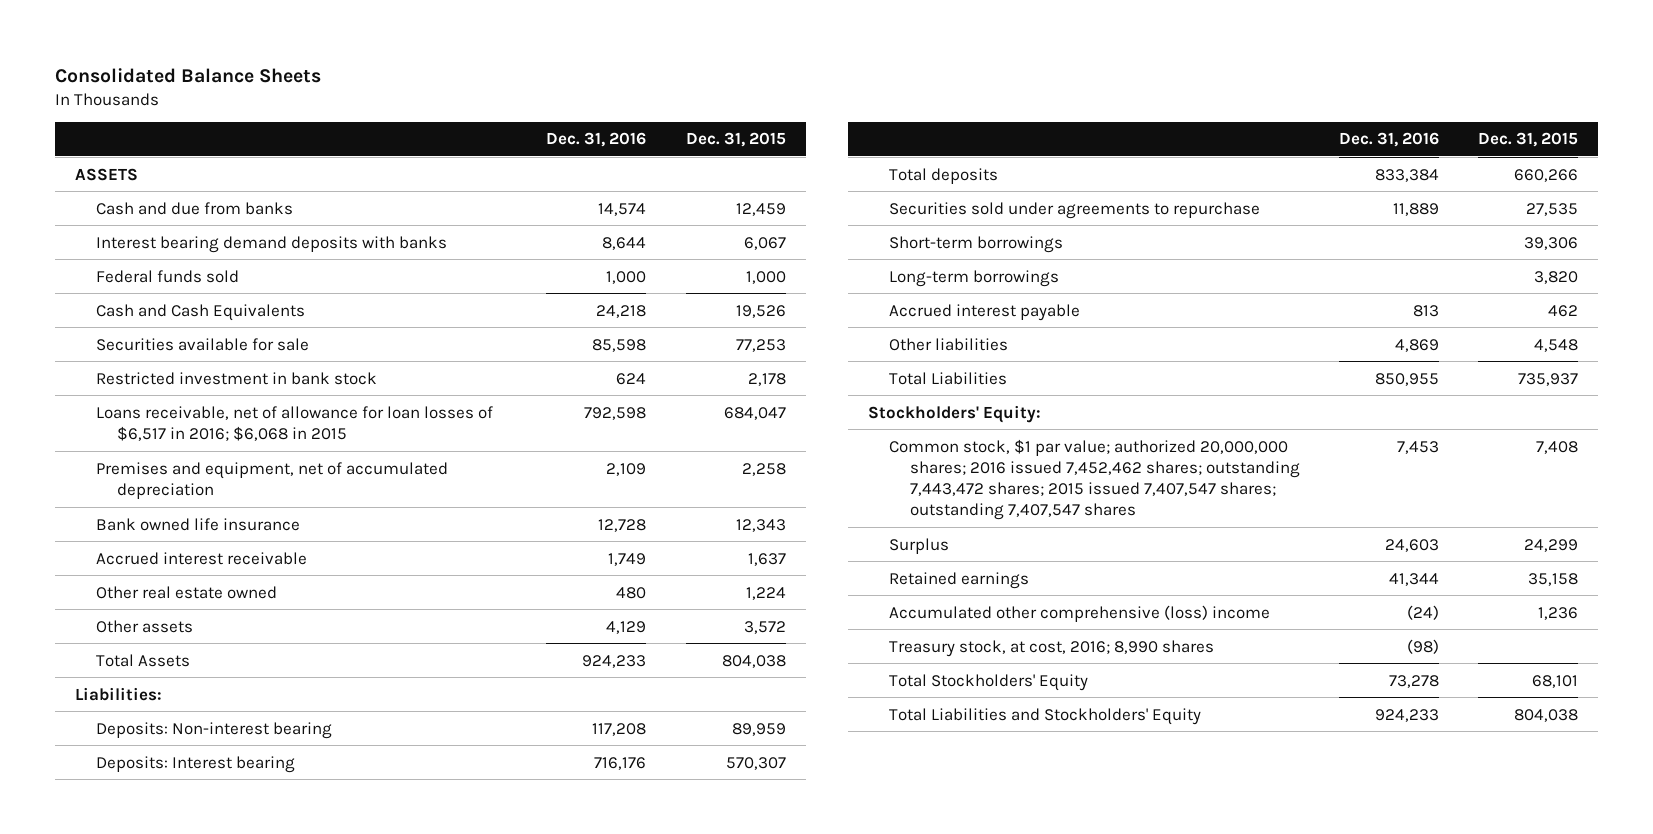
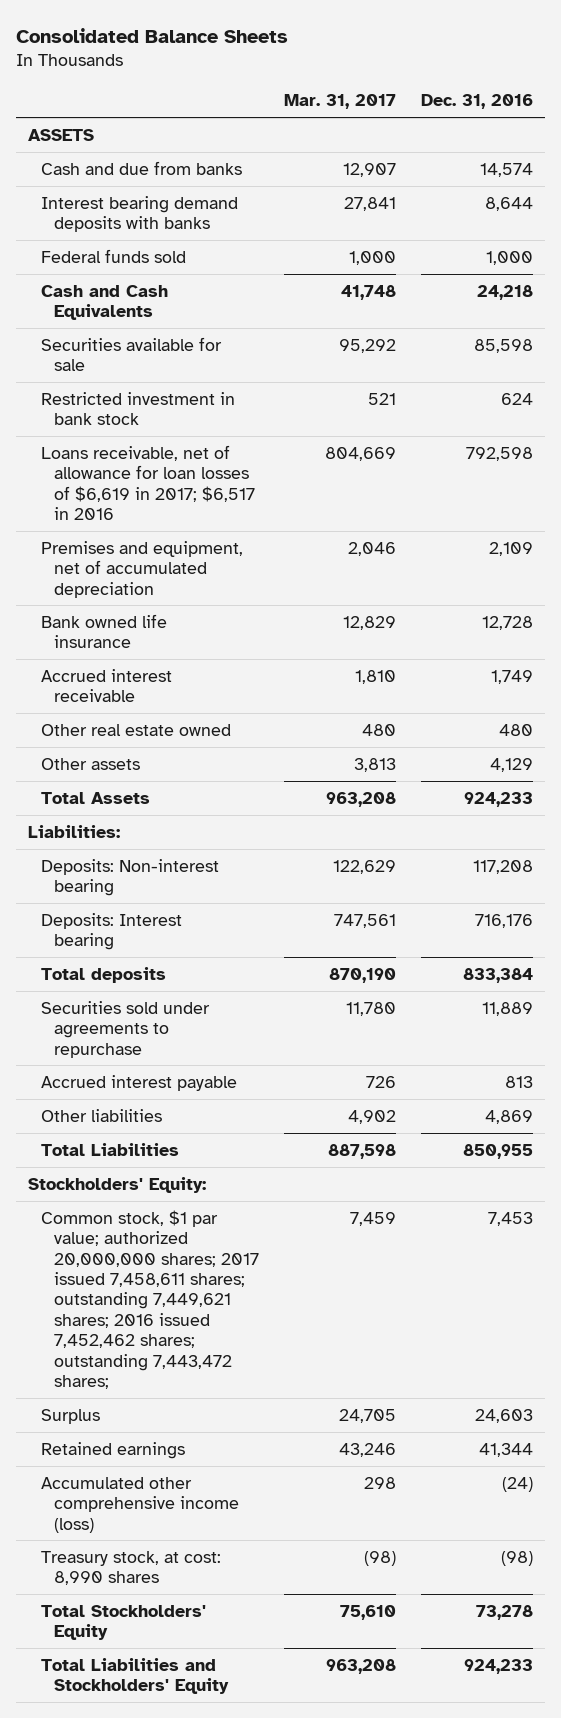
- | Dec. 31, 2016 | Dec. 31, 2015
+ | Mar. 31, 2017 | Dec. 31, 2016
- Loans receivable, net of allowance for loan losses of $6,517 in 2016; $6,068 in 2015 | 792,598 | 684,047
+ Loans receivable, net of allowance for loan losses of $6,619 in 2017; $6,517 in 2016 | 804,669 | 792,598
- Short-term borrowings | | 39,306
- Long-term borrowings | | 3,820
- Common stock, $1 par value; authorized 20,000,000 shares; 2016 issued 7,452,462 shares; outstanding 7,443,472 shares; 2015 issued 7,407,547 shares; outstanding 7,407,547 shares | 7,453 | 7,408
+ Common stock, $1 par value; authorized 20,000,000 shares; 2017 issued 7,458,611 shares; outstanding 7,449,621 shares; 2016 issued 7,452,462 shares; outstanding 7,443,472 shares; | 7,459 | 7,453
- Accumulated other comprehensive (loss) income | (24) | 1,236
- Treasury stock, at cost, 2016; 8,990 shares | (98) |
+ Accumulated other comprehensive income (loss) | 298 | (24)
+ Treasury stock, at cost: 8,990 shares | (98) | (98)

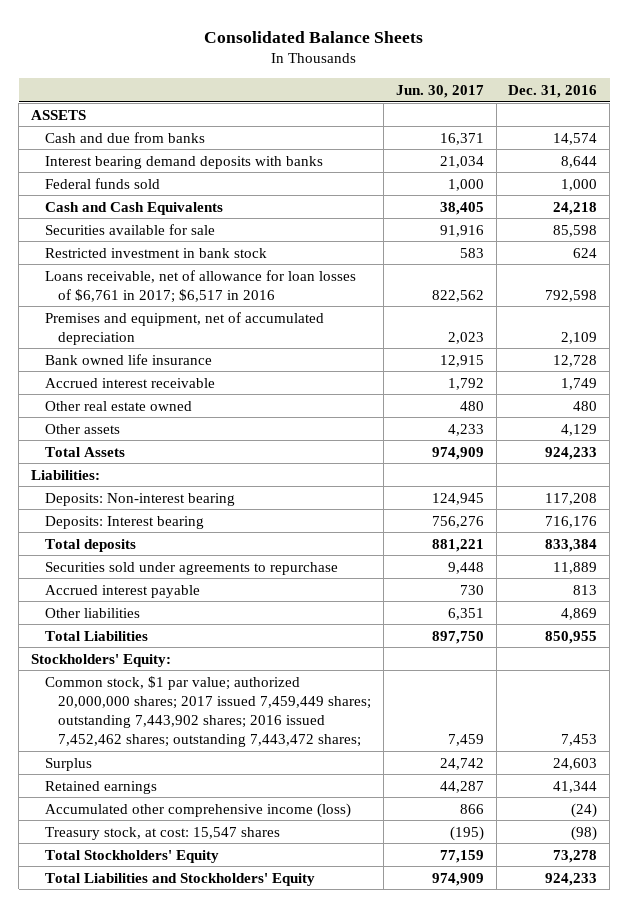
- | Mar. 31, 2017 | Dec. 31, 2016
+ | Jun. 30, 2017 | Dec. 31, 2016
- Loans receivable, net of allowance for loan losses of $6,619 in 2017; $6,517 in 2016 | 804,669 | 792,598
+ Loans receivable, net of allowance for loan losses of $6,761 in 2017; $6,517 in 2016 | 822,562 | 792,598
- Common stock, $1 par value; authorized 20,000,000 shares; 2017 issued 7,458,611 shares; outstanding 7,449,621 shares; 2016 issued 7,452,462 shares; outstanding 7,443,472 shares; | 7,459 | 7,453
+ Common stock, $1 par value; authorized 20,000,000 shares; 2017 issued 7,459,449 shares; outstanding 7,443,902 shares; 2016 issued 7,452,462 shares; outstanding 7,443,472 shares; | 7,459 | 7,453
- Treasury stock, at cost: 8,990 shares | (98) | (98)
+ Treasury stock, at cost: 15,547 shares | (195) | (98)

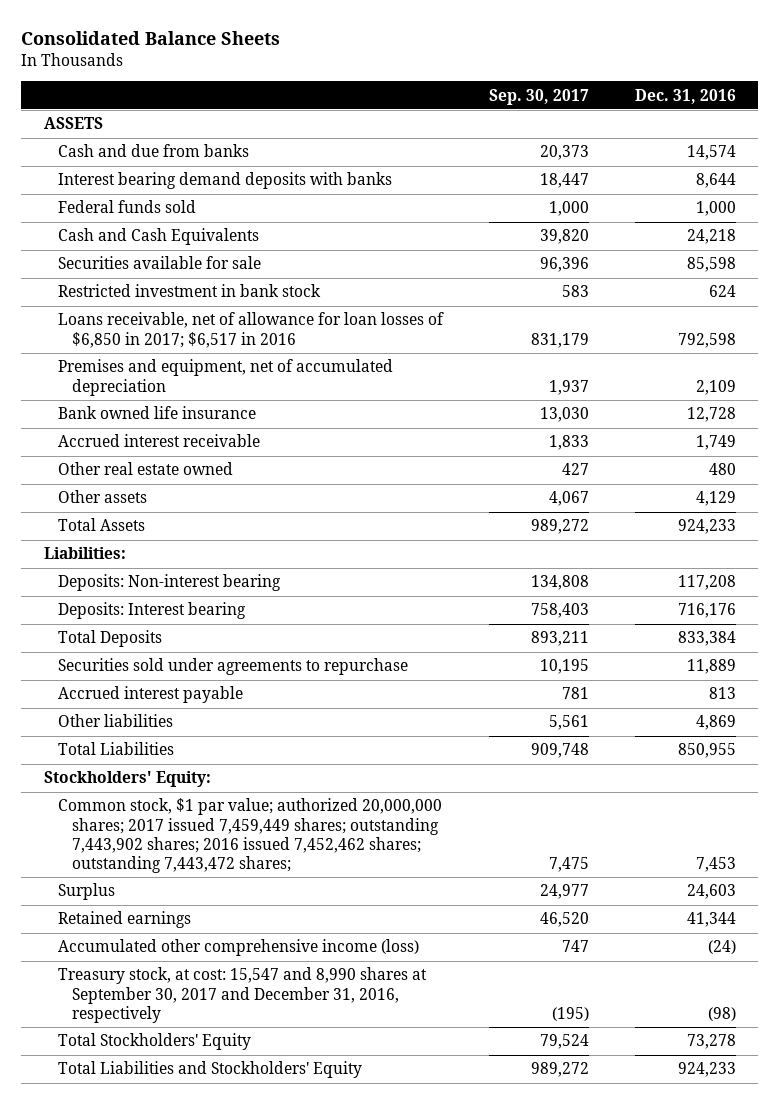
- | Jun. 30, 2017 | Dec. 31, 2016
+ | Sep. 30, 2017 | Dec. 31, 2016
- Loans receivable, net of allowance for loan losses of $6,761 in 2017; $6,517 in 2016 | 822,562 | 792,598
+ Loans receivable, net of allowance for loan losses of $6,850 in 2017; $6,517 in 2016 | 831,179 | 792,598
- Total deposits | 881,221 | 833,384
+ Total Deposits | 893,211 | 833,384
- Treasury stock, at cost: 15,547 shares | (195) | (98)
+ Treasury stock, at cost: 15,547 and 8,990 shares at September 30, 2017 and December 31, 2016, respectively | (195) | (98)

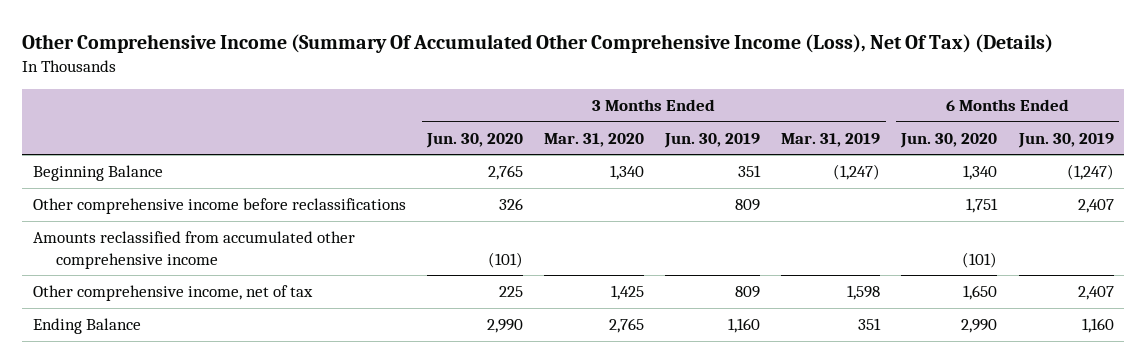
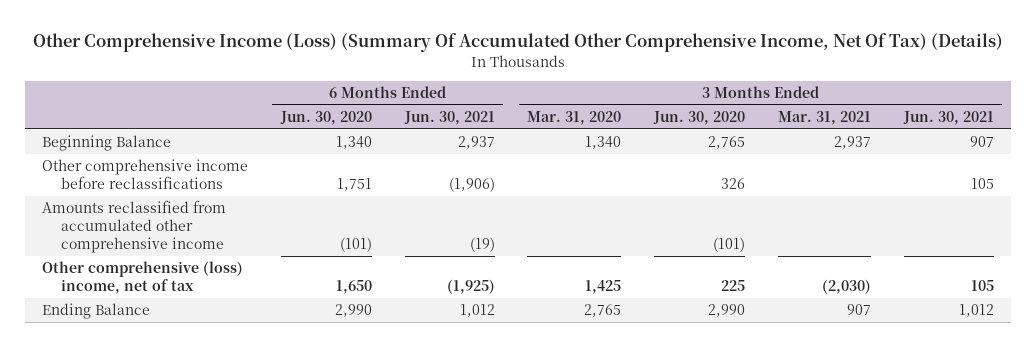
- Other Comprehensive Income (Summary Of Accumulated Other Comprehensive Income (Loss), Net Of Tax) (Details)
+ Other Comprehensive Income (Loss) (Summary Of Accumulated Other Comprehensive Income, Net Of Tax) (Details)
- | 3 Months Ended Jun. 30, 2020 | 3 Months Ended Mar. 31, 2020 | 3 Months Ended Jun. 30, 2019 | 3 Months Ended Mar. 31, 2019 | 6 Months Ended Jun. 30, 2020 | 6 Months Ended Jun. 30, 2019
+ | 6 Months Ended Jun. 30, 2020 | 6 Months Ended Jun. 30, 2021 | 3 Months Ended Mar. 31, 2020 | 3 Months Ended Jun. 30, 2020 | 3 Months Ended Mar. 31, 2021 | 3 Months Ended Jun. 30, 2021
- Other comprehensive income, net of tax | 225 | 1,425 | 809 | 1,598 | 1,650 | 2,407
+ Other comprehensive (loss) income, net of tax | 1,650 | (1,925) | 1,425 | 225 | (2,030) | 105

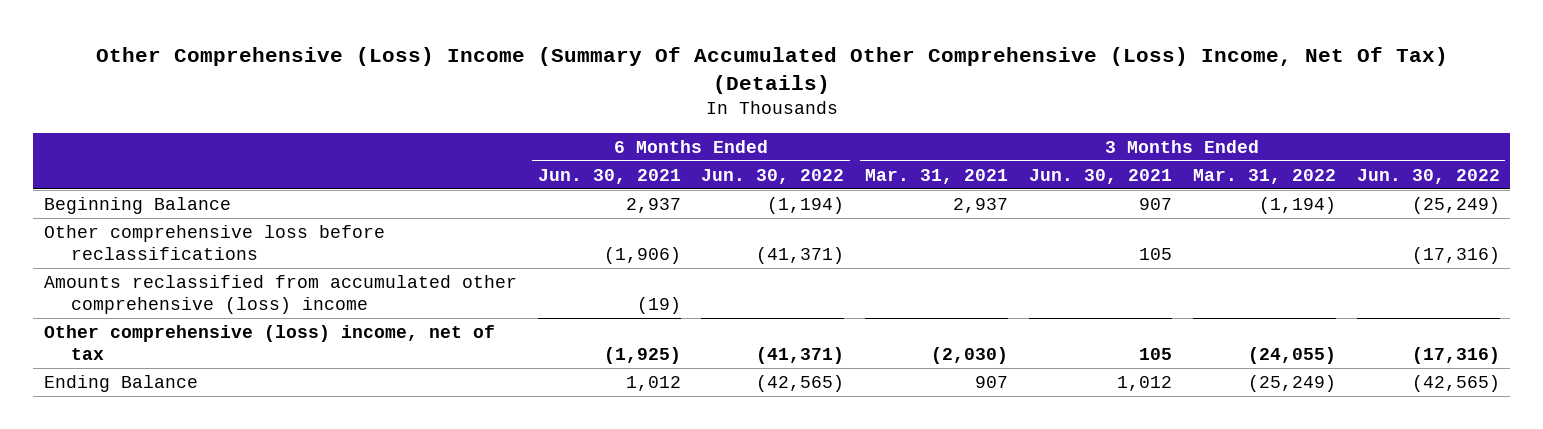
- Other Comprehensive Income (Loss) (Summary Of Accumulated Other Comprehensive Income, Net Of Tax) (Details)
+ Other Comprehensive (Loss) Income (Summary Of Accumulated Other Comprehensive (Loss) Income, Net Of Tax) (Details)
- | 6 Months Ended Jun. 30, 2020 | 6 Months Ended Jun. 30, 2021 | 3 Months Ended Mar. 31, 2020 | 3 Months Ended Jun. 30, 2020 | 3 Months Ended Mar. 31, 2021 | 3 Months Ended Jun. 30, 2021
+ | 6 Months Ended Jun. 30, 2021 | 6 Months Ended Jun. 30, 2022 | 3 Months Ended Mar. 31, 2021 | 3 Months Ended Jun. 30, 2021 | 3 Months Ended Mar. 31, 2022 | 3 Months Ended Jun. 30, 2022
- Other comprehensive income before reclassifications | 1,751 | (1,906) | | 326 | | 105
- Amounts reclassified from accumulated other comprehensive income | (101) | (19) | | (101) | |
+ Other comprehensive loss before reclassifications | (1,906) | (41,371) | | 105 | | (17,316)
+ Amounts reclassified from accumulated other comprehensive (loss) income | (19) | | | | |

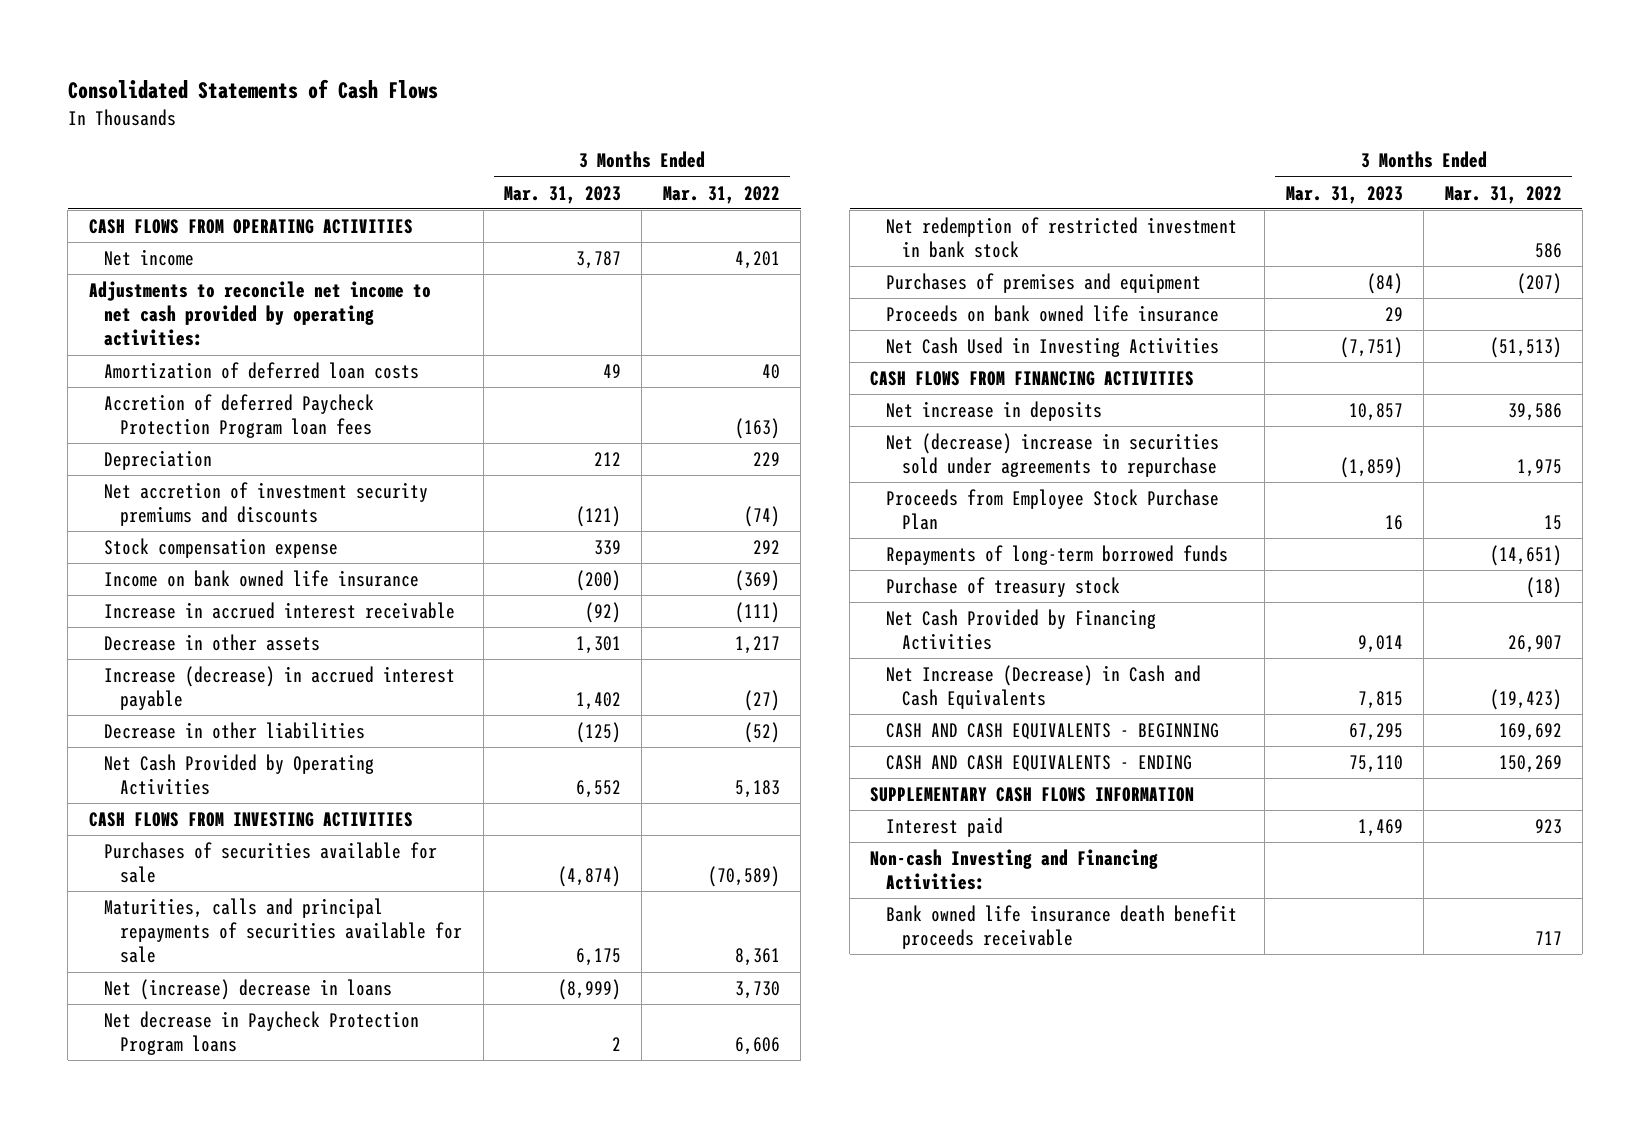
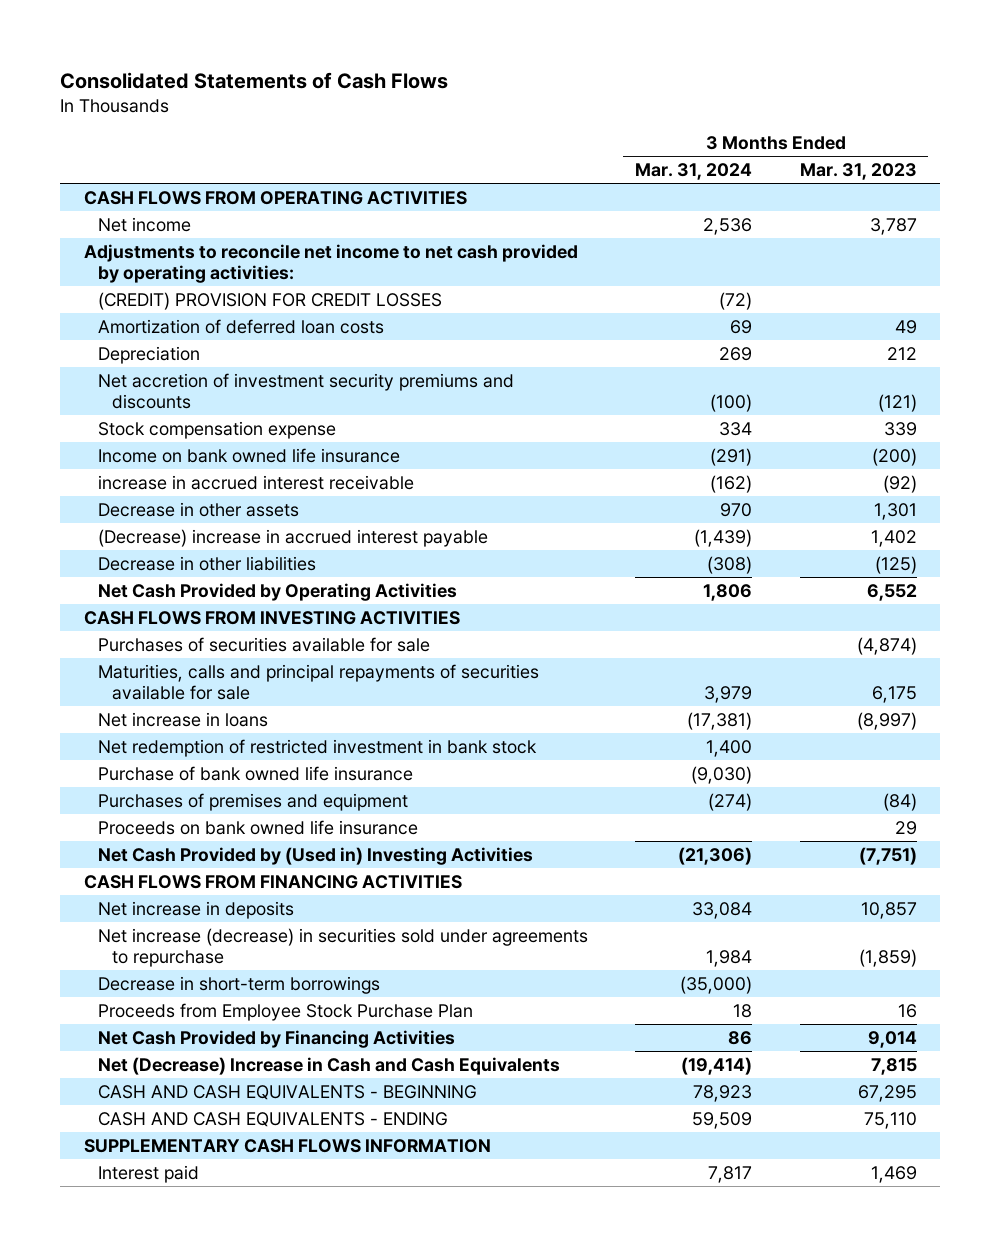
- | 3 Months Ended Mar. 31, 2023 | 3 Months Ended Mar. 31, 2022
+ | 3 Months Ended Mar. 31, 2024 | 3 Months Ended Mar. 31, 2023
+ (CREDIT) PROVISION FOR CREDIT LOSSES | (72) |
- Accretion of deferred Paycheck Protection Program loan fees | | (163)
- Increase in accrued interest receivable | (92) | (111)
+ increase in accrued interest receivable | (162) | (92)
- Increase (decrease) in accrued interest payable | 1,402 | (27)
+ (Decrease) increase in accrued interest payable | (1,439) | 1,402
- Net (increase) decrease in loans | (8,999) | 3,730
- Net decrease in Paycheck Protection Program loans | 2 | 6,606
+ Net increase in loans | (17,381) | (8,997)
+ Purchase of bank owned life insurance | (9,030) |
- Net Cash Used in Investing Activities | (7,751) | (51,513)
+ Net Cash Provided by (Used in) Investing Activities | (21,306) | (7,751)
- Net (decrease) increase in securities sold under agreements to repurchase | (1,859) | 1,975
+ Net increase (decrease) in securities sold under agreements to repurchase | 1,984 | (1,859)
+ Decrease in short-term borrowings | (35,000) |
- Repayments of long-term borrowed funds | | (14,651)
- Purchase of treasury stock | | (18)
- Net Increase (Decrease) in Cash and Cash Equivalents | 7,815 | (19,423)
+ Net (Decrease) Increase in Cash and Cash Equivalents | (19,414) | 7,815
- Non-cash Investing and Financing Activities:
- Bank owned life insurance death benefit proceeds receivable | | 717

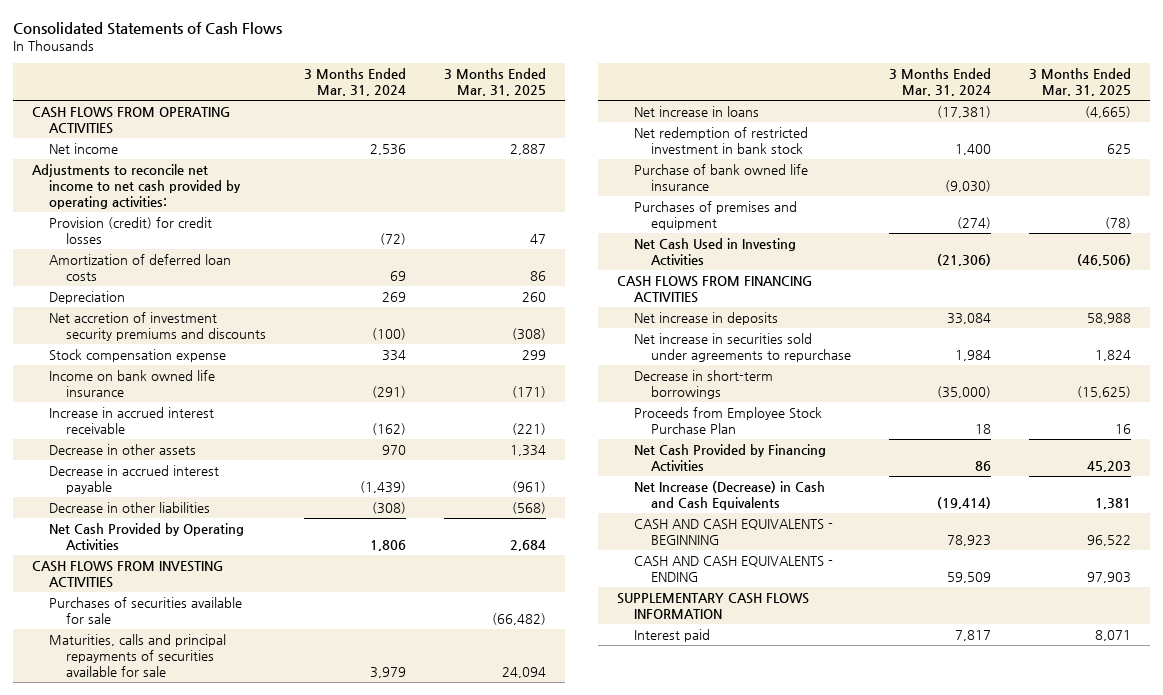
- | 3 Months Ended Mar. 31, 2024 | 3 Months Ended Mar. 31, 2023
+ | 3 Months Ended Mar. 31, 2024 | 3 Months Ended Mar. 31, 2025
- (CREDIT) PROVISION FOR CREDIT LOSSES | (72) |
+ Provision (credit) for credit losses | (72) | 47
- increase in accrued interest receivable | (162) | (92)
+ Increase in accrued interest receivable | (162) | (221)
- (Decrease) increase in accrued interest payable | (1,439) | 1,402
+ Decrease in accrued interest payable | (1,439) | (961)
- Proceeds on bank owned life insurance | | 29
- Net Cash Provided by (Used in) Investing Activities | (21,306) | (7,751)
+ Net Cash Used in Investing Activities | (21,306) | (46,506)
- Net increase (decrease) in securities sold under agreements to repurchase | 1,984 | (1,859)
+ Net increase in securities sold under agreements to repurchase | 1,984 | 1,824
- Net (Decrease) Increase in Cash and Cash Equivalents | (19,414) | 7,815
+ Net Increase (Decrease) in Cash and Cash Equivalents | (19,414) | 1,381

